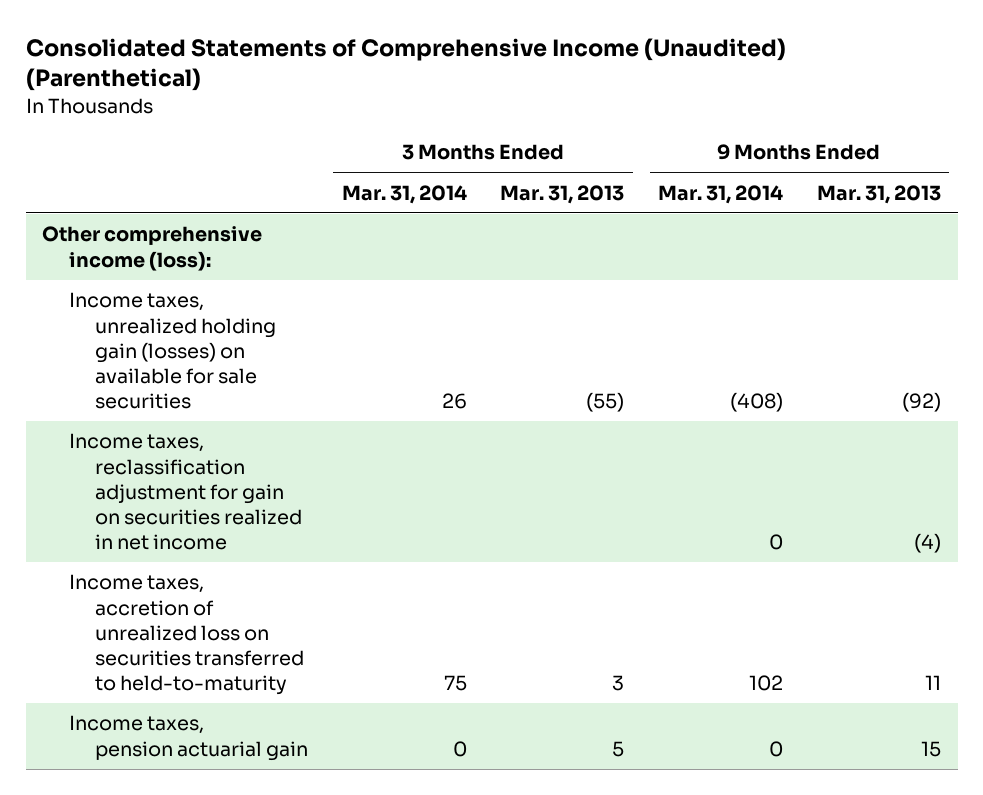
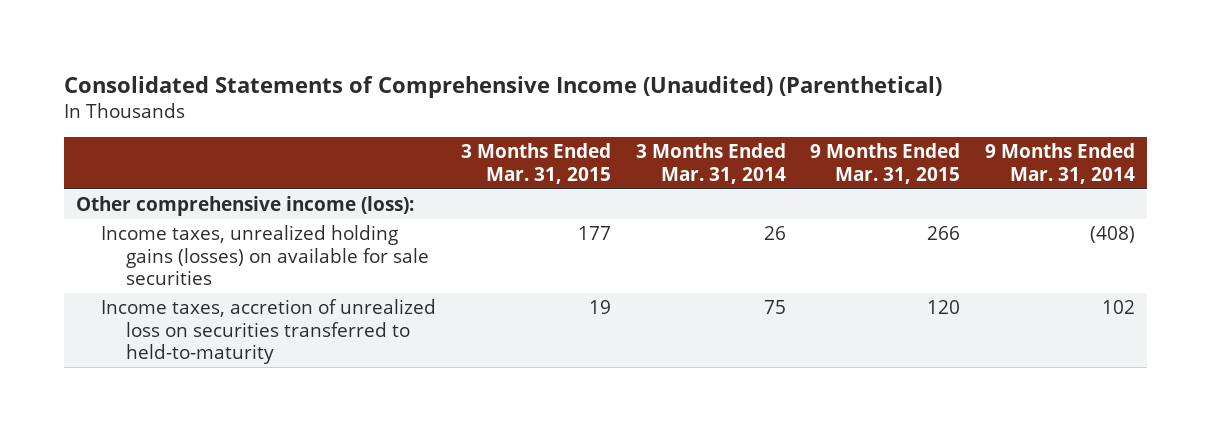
- | 3 Months Ended Mar. 31, 2014 | 3 Months Ended Mar. 31, 2013 | 9 Months Ended Mar. 31, 2014 | 9 Months Ended Mar. 31, 2013
+ | 3 Months Ended Mar. 31, 2015 | 3 Months Ended Mar. 31, 2014 | 9 Months Ended Mar. 31, 2015 | 9 Months Ended Mar. 31, 2014
- Income taxes, unrealized holding gain (losses) on available for sale securities | 26 | (55) | (408) | (92)
- Income taxes, reclassification adjustment for gain on securities realized in net income | | | 0 | (4)
+ Income taxes, unrealized holding gains (losses) on available for sale securities | 177 | 26 | 266 | (408)
- Income taxes, pension actuarial gain | 0 | 5 | 0 | 15

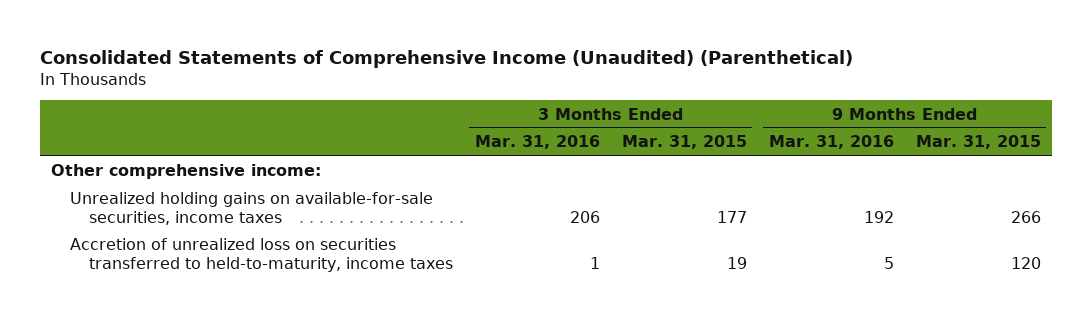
- | 3 Months Ended Mar. 31, 2015 | 3 Months Ended Mar. 31, 2014 | 9 Months Ended Mar. 31, 2015 | 9 Months Ended Mar. 31, 2014
+ | 3 Months Ended Mar. 31, 2016 | 3 Months Ended Mar. 31, 2015 | 9 Months Ended Mar. 31, 2016 | 9 Months Ended Mar. 31, 2015
- Other comprehensive income (loss):
- Income taxes, unrealized holding gains (losses) on available for sale securities | 177 | 26 | 266 | (408)
- Income taxes, accretion of unrealized loss on securities transferred to held-to-maturity | 19 | 75 | 120 | 102
+ Other comprehensive income:
+ Unrealized holding gains on available-for-sale securities, income taxes | 206 | 177 | 192 | 266
+ Accretion of unrealized loss on securities transferred to held-to-maturity, income taxes | 1 | 19 | 5 | 120

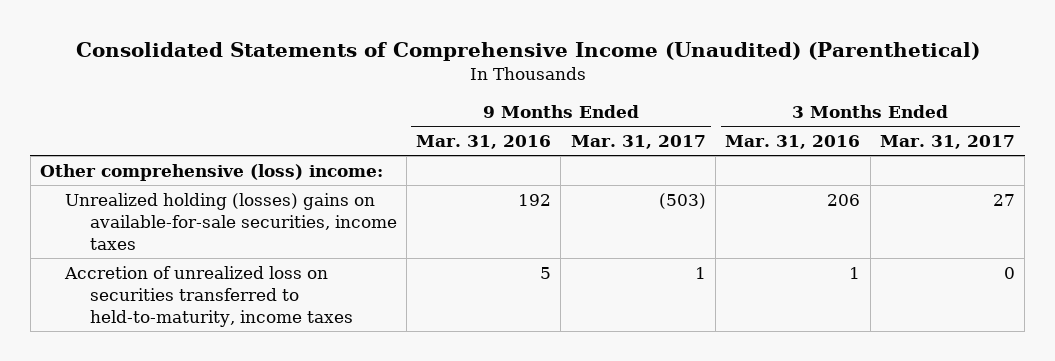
- | 3 Months Ended Mar. 31, 2016 | 3 Months Ended Mar. 31, 2015 | 9 Months Ended Mar. 31, 2016 | 9 Months Ended Mar. 31, 2015
+ | 9 Months Ended Mar. 31, 2016 | 9 Months Ended Mar. 31, 2017 | 3 Months Ended Mar. 31, 2016 | 3 Months Ended Mar. 31, 2017
- Other comprehensive income:
- Unrealized holding gains on available-for-sale securities, income taxes | 206 | 177 | 192 | 266
+ Other comprehensive (loss) income:
+ Unrealized holding (losses) gains on available-for-sale securities, income taxes | 192 | (503) | 206 | 27

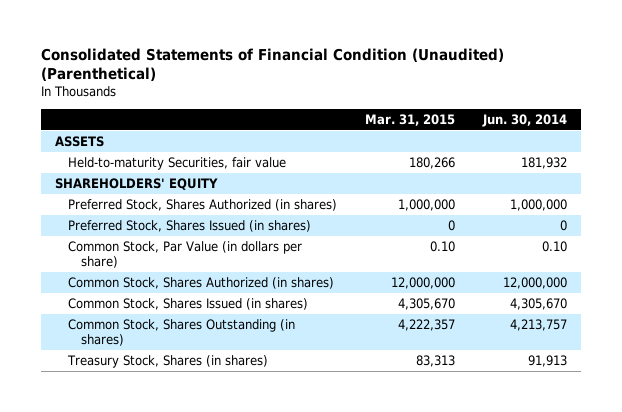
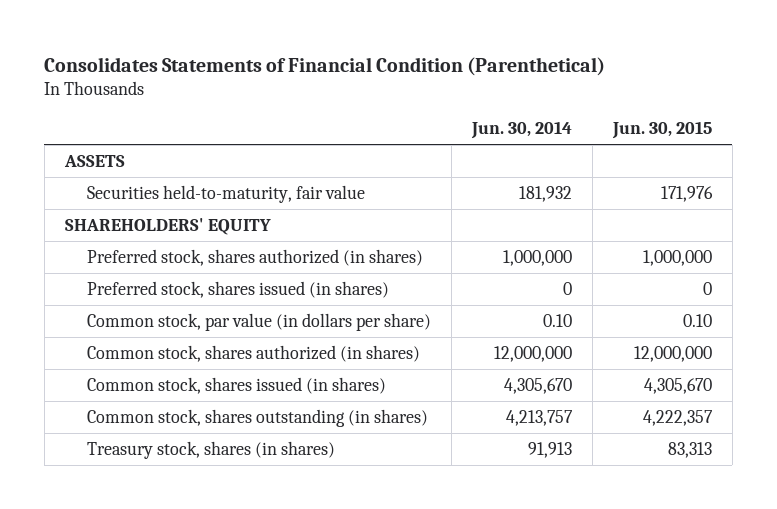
- Consolidated Statements of Financial Condition (Unaudited) (Parenthetical)
+ Consolidates Statements of Financial Condition (Parenthetical)
- | Mar. 31, 2015 | Jun. 30, 2014
+ | Jun. 30, 2014 | Jun. 30, 2015
- Held-to-maturity Securities, fair value | 180,266 | 181,932
+ Securities held-to-maturity, fair value | 181,932 | 171,976
- Preferred Stock, Shares Authorized (in shares) | 1,000,000 | 1,000,000
- Preferred Stock, Shares Issued (in shares) | 0 | 0
- Common Stock, Par Value (in dollars per share) | 0.10 | 0.10
- Common Stock, Shares Authorized (in shares) | 12,000,000 | 12,000,000
- Common Stock, Shares Issued (in shares) | 4,305,670 | 4,305,670
- Common Stock, Shares Outstanding (in shares) | 4,222,357 | 4,213,757
- Treasury Stock, Shares (in shares) | 83,313 | 91,913
+ Preferred stock, shares authorized (in shares) | 1,000,000 | 1,000,000
+ Preferred stock, shares issued (in shares) | 0 | 0
+ Common stock, par value (in dollars per share) | 0.10 | 0.10
+ Common stock, shares authorized (in shares) | 12,000,000 | 12,000,000
+ Common stock, shares issued (in shares) | 4,305,670 | 4,305,670
+ Common stock, shares outstanding (in shares) | 4,213,757 | 4,222,357
+ Treasury stock, shares (in shares) | 91,913 | 83,313

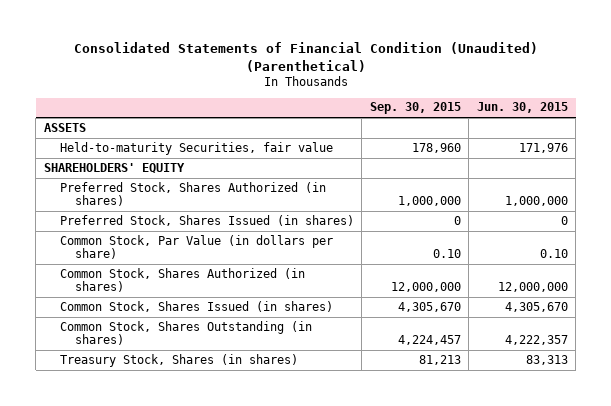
- Consolidates Statements of Financial Condition (Parenthetical)
+ Consolidated Statements of Financial Condition (Unaudited) (Parenthetical)
- | Jun. 30, 2014 | Jun. 30, 2015
+ | Sep. 30, 2015 | Jun. 30, 2015
- Securities held-to-maturity, fair value | 181,932 | 171,976
+ Held-to-maturity Securities, fair value | 178,960 | 171,976
- Preferred stock, shares authorized (in shares) | 1,000,000 | 1,000,000
- Preferred stock, shares issued (in shares) | 0 | 0
- Common stock, par value (in dollars per share) | 0.10 | 0.10
- Common stock, shares authorized (in shares) | 12,000,000 | 12,000,000
- Common stock, shares issued (in shares) | 4,305,670 | 4,305,670
- Common stock, shares outstanding (in shares) | 4,213,757 | 4,222,357
- Treasury stock, shares (in shares) | 91,913 | 83,313
+ Preferred Stock, Shares Authorized (in shares) | 1,000,000 | 1,000,000
+ Preferred Stock, Shares Issued (in shares) | 0 | 0
+ Common Stock, Par Value (in dollars per share) | 0.10 | 0.10
+ Common Stock, Shares Authorized (in shares) | 12,000,000 | 12,000,000
+ Common Stock, Shares Issued (in shares) | 4,305,670 | 4,305,670
+ Common Stock, Shares Outstanding (in shares) | 4,224,457 | 4,222,357
+ Treasury Stock, Shares (in shares) | 81,213 | 83,313

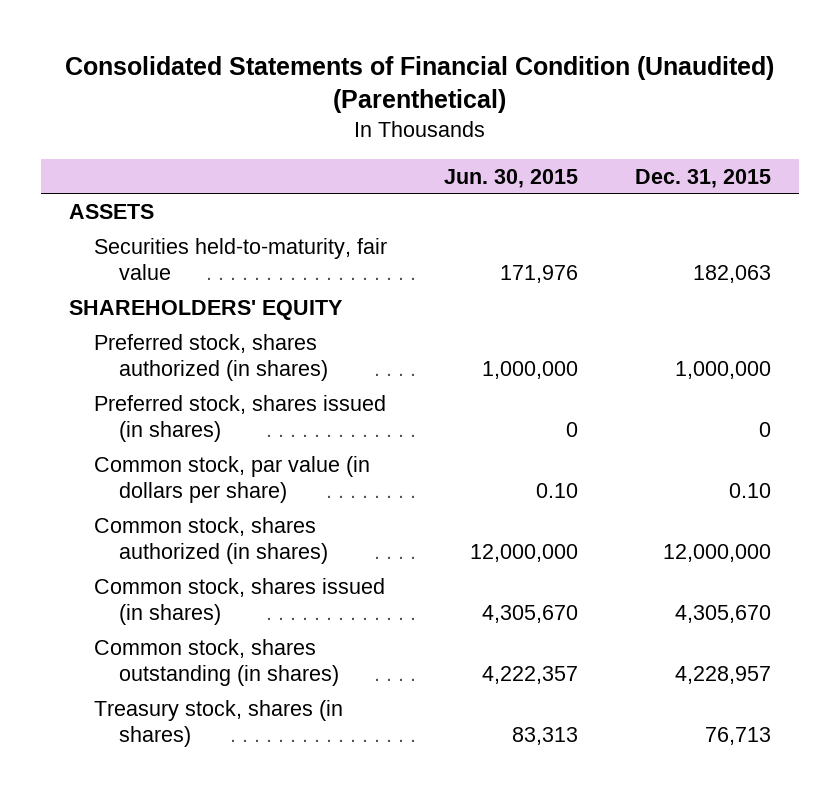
- | Sep. 30, 2015 | Jun. 30, 2015
+ | Jun. 30, 2015 | Dec. 31, 2015
- Held-to-maturity Securities, fair value | 178,960 | 171,976
+ Securities held-to-maturity, fair value | 171,976 | 182,063
- Preferred Stock, Shares Authorized (in shares) | 1,000,000 | 1,000,000
- Preferred Stock, Shares Issued (in shares) | 0 | 0
- Common Stock, Par Value (in dollars per share) | 0.10 | 0.10
- Common Stock, Shares Authorized (in shares) | 12,000,000 | 12,000,000
- Common Stock, Shares Issued (in shares) | 4,305,670 | 4,305,670
- Common Stock, Shares Outstanding (in shares) | 4,224,457 | 4,222,357
- Treasury Stock, Shares (in shares) | 81,213 | 83,313
+ Preferred stock, shares authorized (in shares) | 1,000,000 | 1,000,000
+ Preferred stock, shares issued (in shares) | 0 | 0
+ Common stock, par value (in dollars per share) | 0.10 | 0.10
+ Common stock, shares authorized (in shares) | 12,000,000 | 12,000,000
+ Common stock, shares issued (in shares) | 4,305,670 | 4,305,670
+ Common stock, shares outstanding (in shares) | 4,222,357 | 4,228,957
+ Treasury stock, shares (in shares) | 83,313 | 76,713

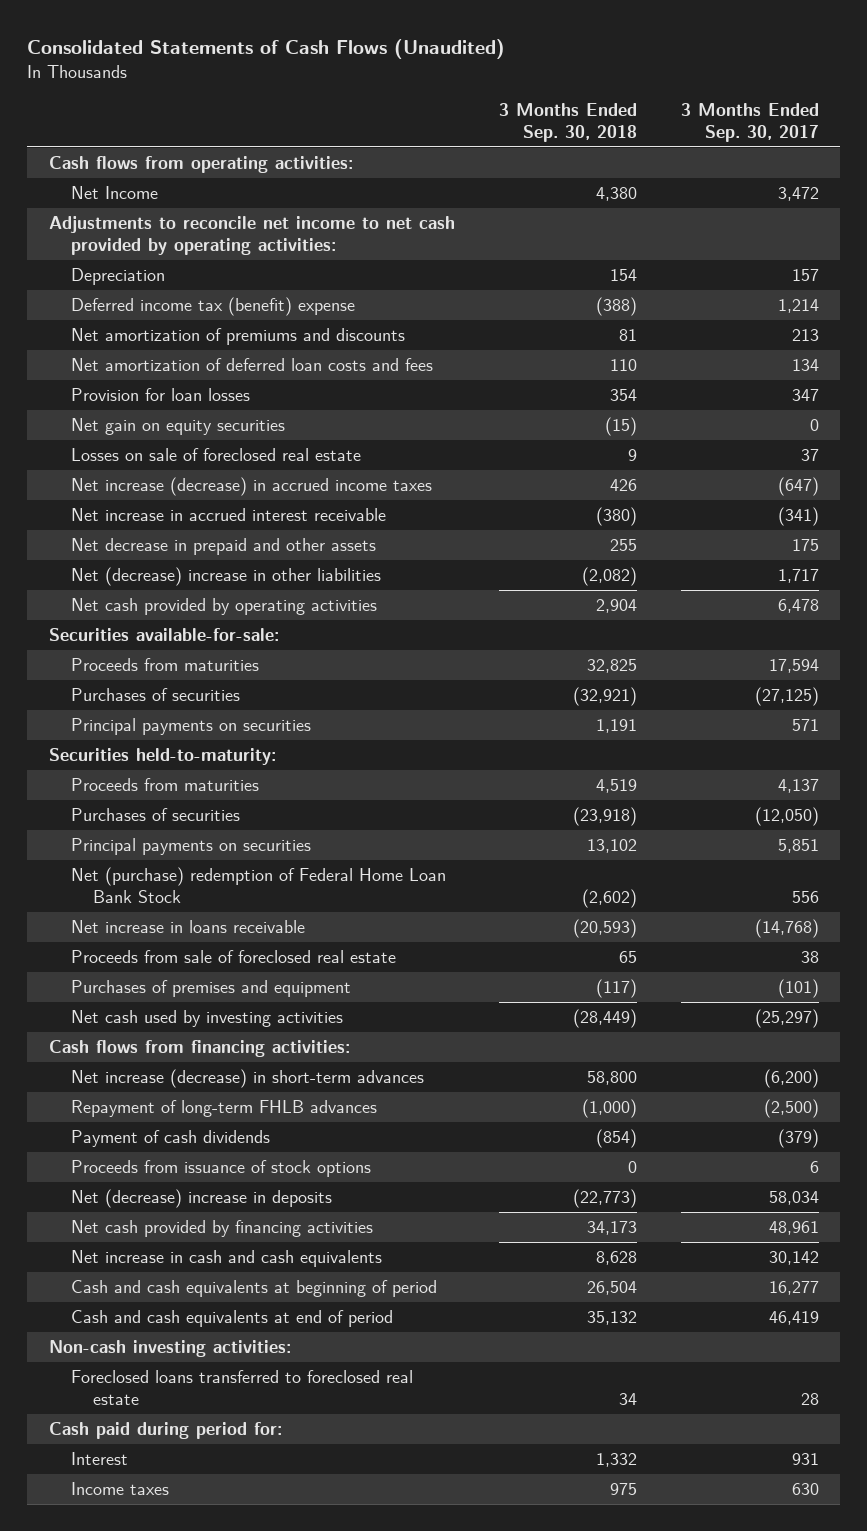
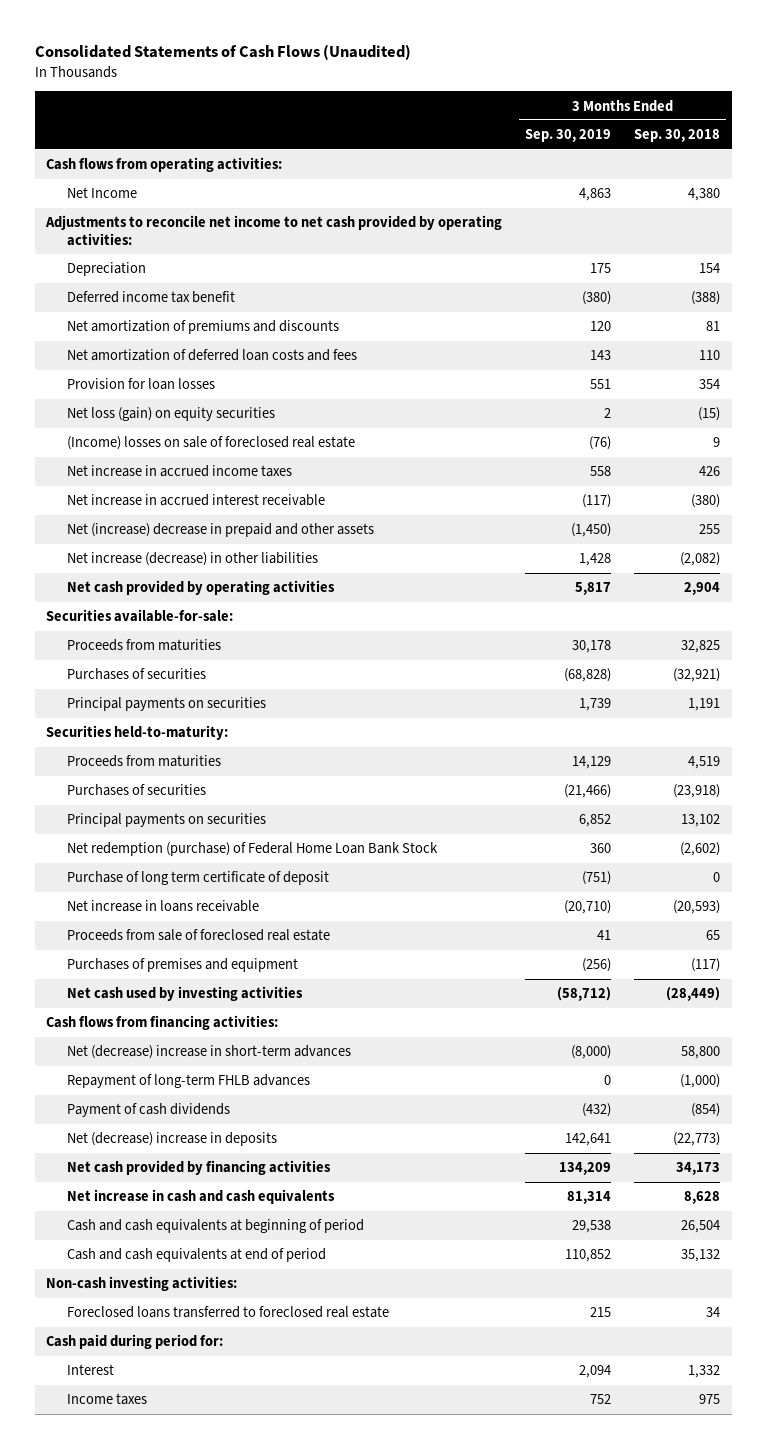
- | 3 Months Ended Sep. 30, 2018 | 3 Months Ended Sep. 30, 2017
+ | 3 Months Ended Sep. 30, 2019 | 3 Months Ended Sep. 30, 2018
- Deferred income tax (benefit) expense | (388) | 1,214
+ Deferred income tax benefit | (380) | (388)
- Net gain on equity securities | (15) | 0
- Losses on sale of foreclosed real estate | 9 | 37
- Net increase (decrease) in accrued income taxes | 426 | (647)
+ Net loss (gain) on equity securities | 2 | (15)
+ (Income) losses on sale of foreclosed real estate | (76) | 9
+ Net increase in accrued income taxes | 558 | 426
- Net decrease in prepaid and other assets | 255 | 175
- Net (decrease) increase in other liabilities | (2,082) | 1,717
+ Net (increase) decrease in prepaid and other assets | (1,450) | 255
+ Net increase (decrease) in other liabilities | 1,428 | (2,082)
- Net (purchase) redemption of Federal Home Loan Bank Stock | (2,602) | 556
+ Net redemption (purchase) of Federal Home Loan Bank Stock | 360 | (2,602)
+ Purchase of long term certificate of deposit | (751) | 0
- Net increase (decrease) in short-term advances | 58,800 | (6,200)
+ Net (decrease) increase in short-term advances | (8,000) | 58,800
- Proceeds from issuance of stock options | 0 | 6

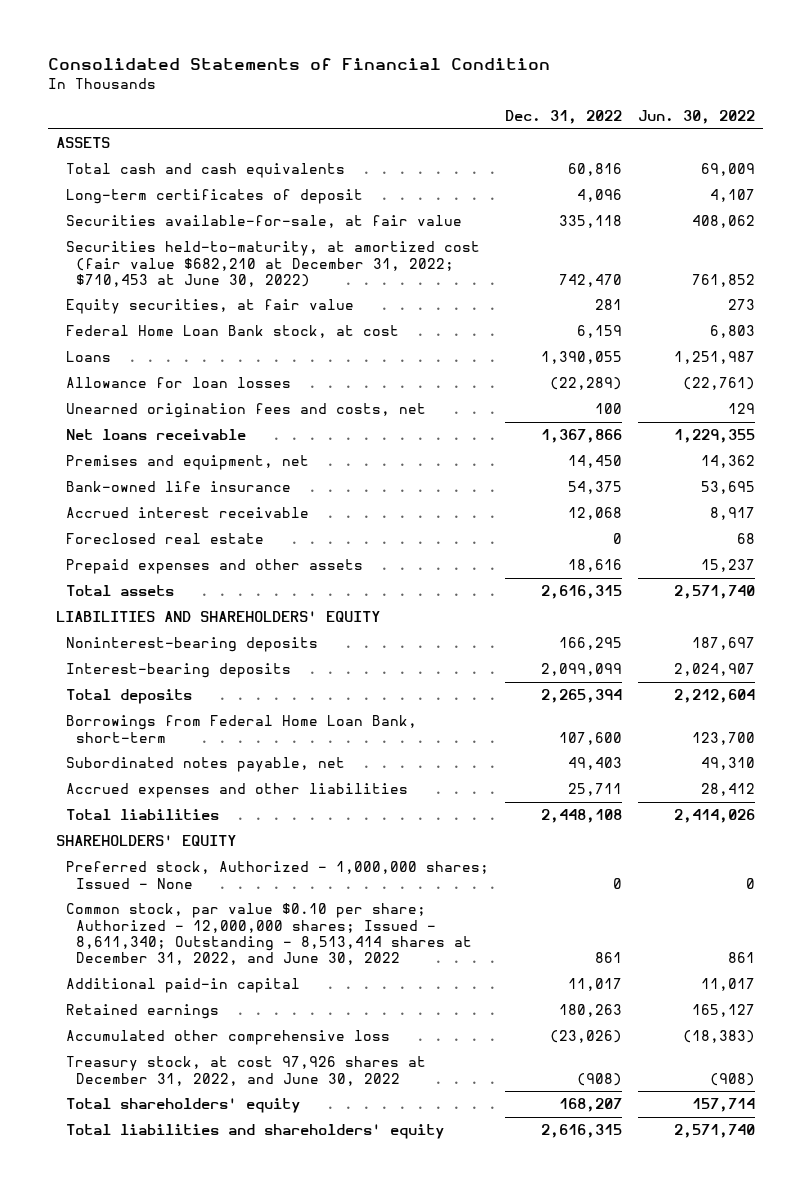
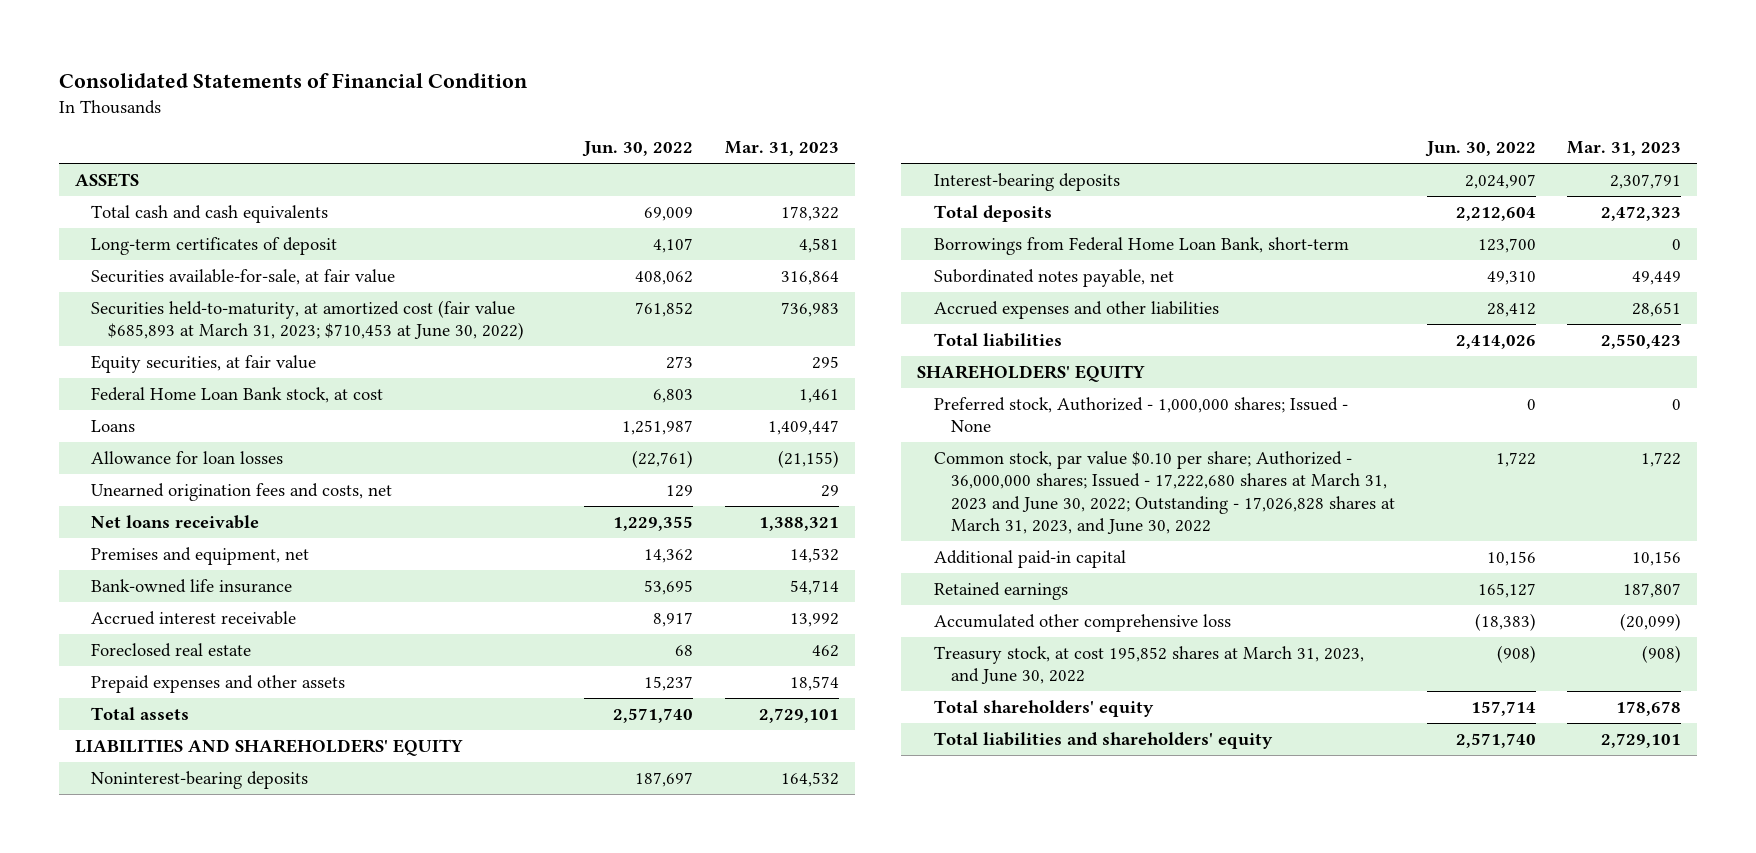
- | Dec. 31, 2022 | Jun. 30, 2022
+ | Jun. 30, 2022 | Mar. 31, 2023
- Securities held-to-maturity, at amortized cost (fair value $682,210 at December 31, 2022; $710,453 at June 30, 2022) | 742,470 | 761,852
+ Securities held-to-maturity, at amortized cost (fair value $685,893 at March 31, 2023; $710,453 at June 30, 2022) | 761,852 | 736,983
- Common stock, par value $0.10 per share; Authorized - 12,000,000 shares; Issued - 8,611,340; Outstanding - 8,513,414 shares at December 31, 2022, and June 30, 2022 | 861 | 861
- Additional paid-in capital | 11,017 | 11,017
+ Common stock, par value $0.10 per share; Authorized - 36,000,000 shares; Issued - 17,222,680 shares at March 31, 2023 and June 30, 2022; Outstanding - 17,026,828 shares at March 31, 2023, and June 30, 2022 | 1,722 | 1,722
+ Additional paid-in capital | 10,156 | 10,156
- Treasury stock, at cost 97,926 shares at December 31, 2022, and June 30, 2022 | (908) | (908)
+ Treasury stock, at cost 195,852 shares at March 31, 2023, and June 30, 2022 | (908) | (908)

